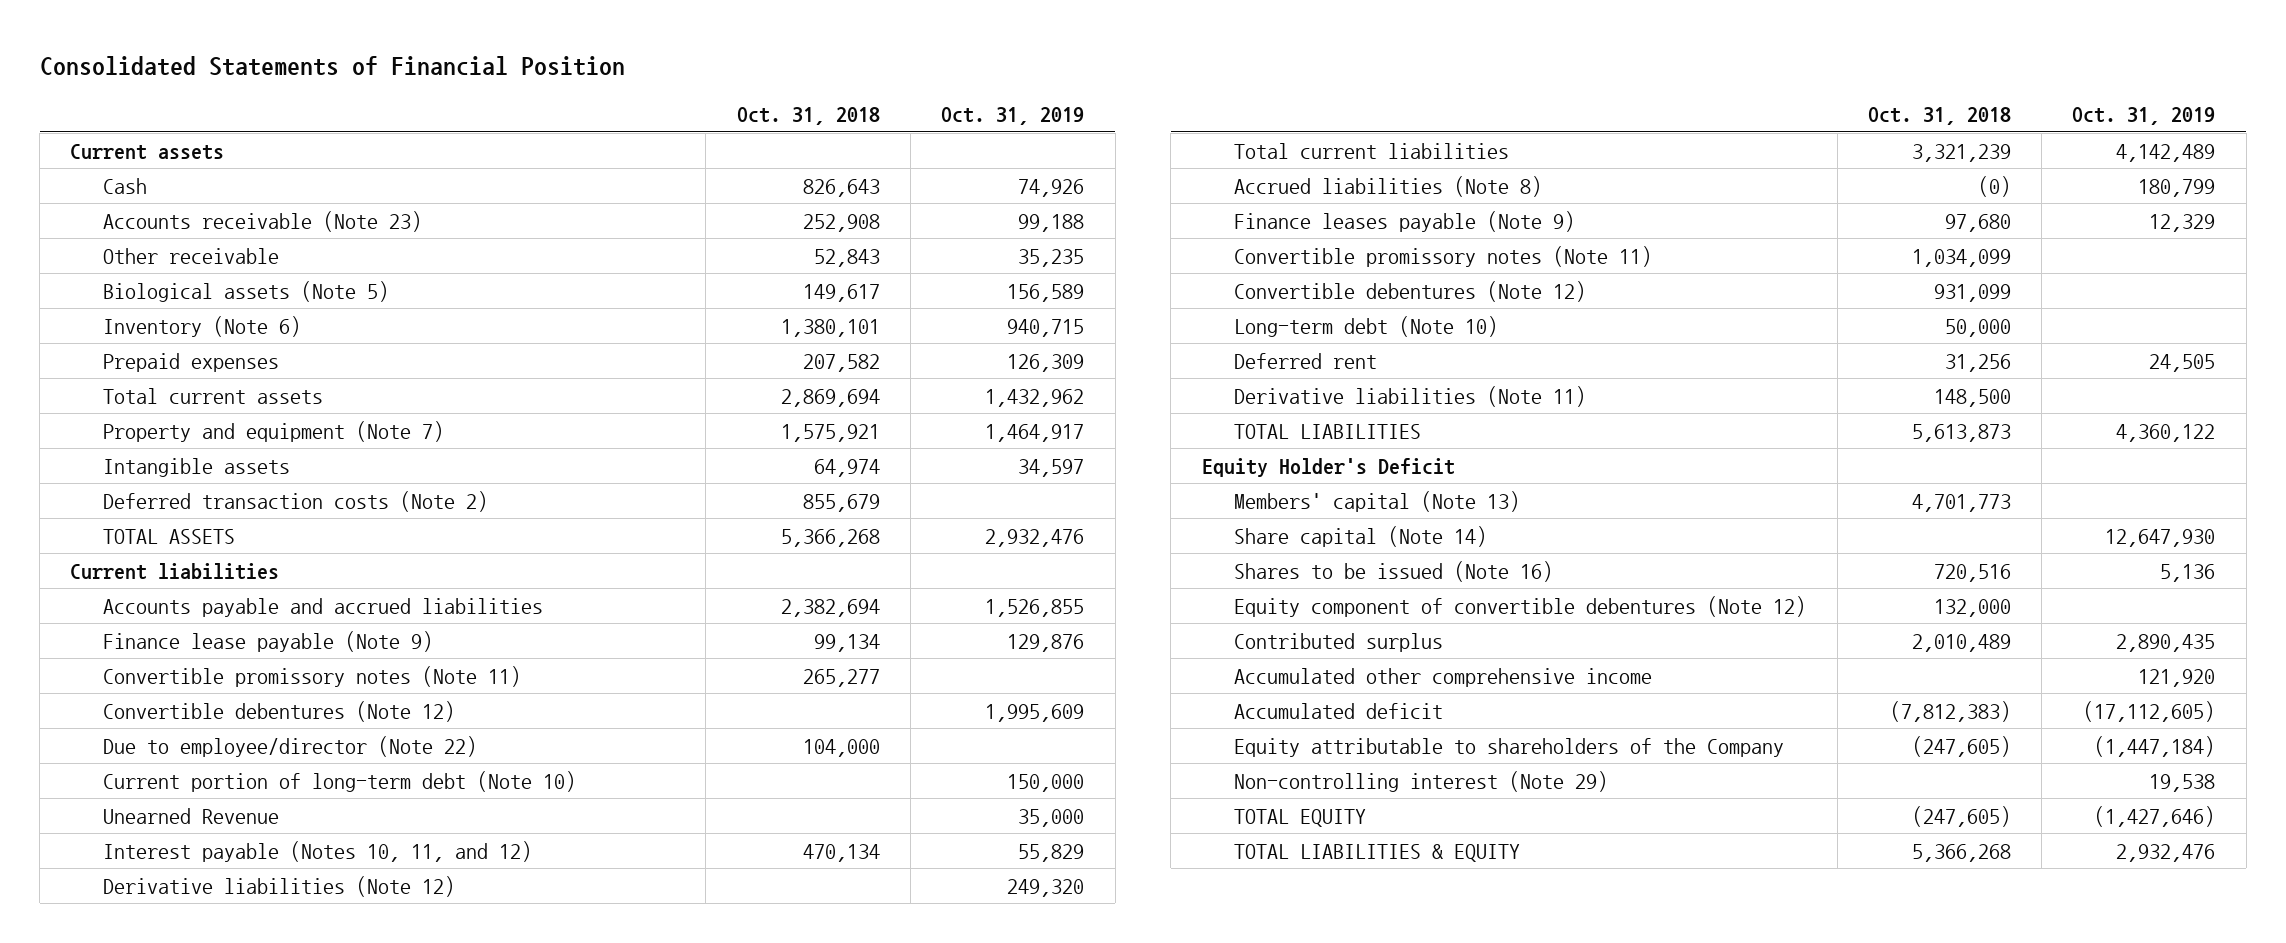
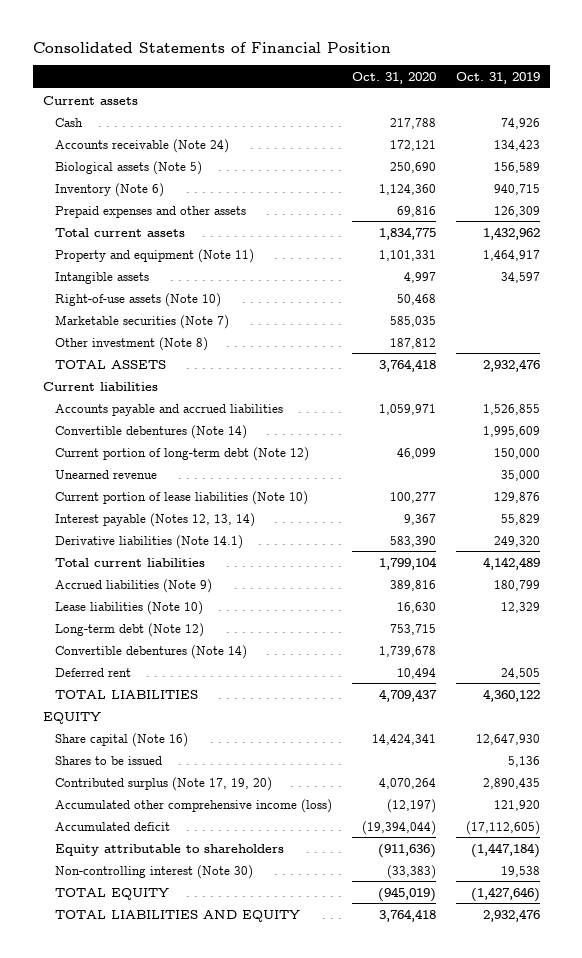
- | Oct. 31, 2018 | Oct. 31, 2019
+ | Oct. 31, 2020 | Oct. 31, 2019
- Accounts receivable (Note 23) | 252,908 | 99,188
- Other receivable | 52,843 | 35,235
+ Accounts receivable (Note 24) | 172,121 | 134,423
- Prepaid expenses | 207,582 | 126,309
+ Prepaid expenses and other assets | 69,816 | 126,309
- Property and equipment (Note 7) | 1,575,921 | 1,464,917
+ Property and equipment (Note 11) | 1,101,331 | 1,464,917
- Deferred transaction costs (Note 2) | 855,679 |
+ Right-of-use assets (Note 10) | 50,468 |
+ Marketable securities (Note 7) | 585,035 |
+ Other investment (Note 8) | 187,812 |
- Finance lease payable (Note 9) | 99,134 | 129,876
- Convertible promissory notes (Note 11) | 265,277 |
- Convertible debentures (Note 12) | | 1,995,609
- Due to employee/director (Note 22) | 104,000 |
- Current portion of long-term debt (Note 10) | | 150,000
- Unearned Revenue | | 35,000
- Interest payable (Notes 10, 11, and 12) | 470,134 | 55,829
- Derivative liabilities (Note 12) | | 249,320
+ Convertible debentures (Note 14) | | 1,995,609
+ Current portion of long-term debt (Note 12) | 46,099 | 150,000
+ Unearned revenue | | 35,000
+ Current portion of lease liabilities (Note 10) | 100,277 | 129,876
+ Interest payable (Notes 12, 13, 14) | 9,367 | 55,829
+ Derivative liabilities (Note 14.1) | 583,390 | 249,320
- Accrued liabilities (Note 8) | (0) | 180,799
- Finance leases payable (Note 9) | 97,680 | 12,329
- Convertible promissory notes (Note 11) | 1,034,099 |
- Convertible debentures (Note 12) | 931,099 |
- Long-term debt (Note 10) | 50,000 |
+ Accrued liabilities (Note 9) | 389,816 | 180,799
+ Lease liabilities (Note 10) | 16,630 | 12,329
+ Long-term debt (Note 12) | 753,715 |
+ Convertible debentures (Note 14) | 1,739,678 |
- Derivative liabilities (Note 11) | 148,500 |
- Equity Holder's Deficit
- Members' capital (Note 13) | 4,701,773 |
- Share capital (Note 14) | | 12,647,930
- Shares to be issued (Note 16) | 720,516 | 5,136
- Equity component of convertible debentures (Note 12) | 132,000 |
- Contributed surplus | 2,010,489 | 2,890,435
- Accumulated other comprehensive income | | 121,920
+ EQUITY
+ Share capital (Note 16) | 14,424,341 | 12,647,930
+ Shares to be issued | | 5,136
+ Contributed surplus (Note 17, 19, 20) | 4,070,264 | 2,890,435
+ Accumulated other comprehensive income (loss) | (12,197) | 121,920
- Equity attributable to shareholders of the Company | (247,605) | (1,447,184)
- Non-controlling interest (Note 29) | | 19,538
+ Equity attributable to shareholders | (911,636) | (1,447,184)
+ Non-controlling interest (Note 30) | (33,383) | 19,538
- TOTAL LIABILITIES & EQUITY | 5,366,268 | 2,932,476
+ TOTAL LIABILITIES AND EQUITY | 3,764,418 | 2,932,476

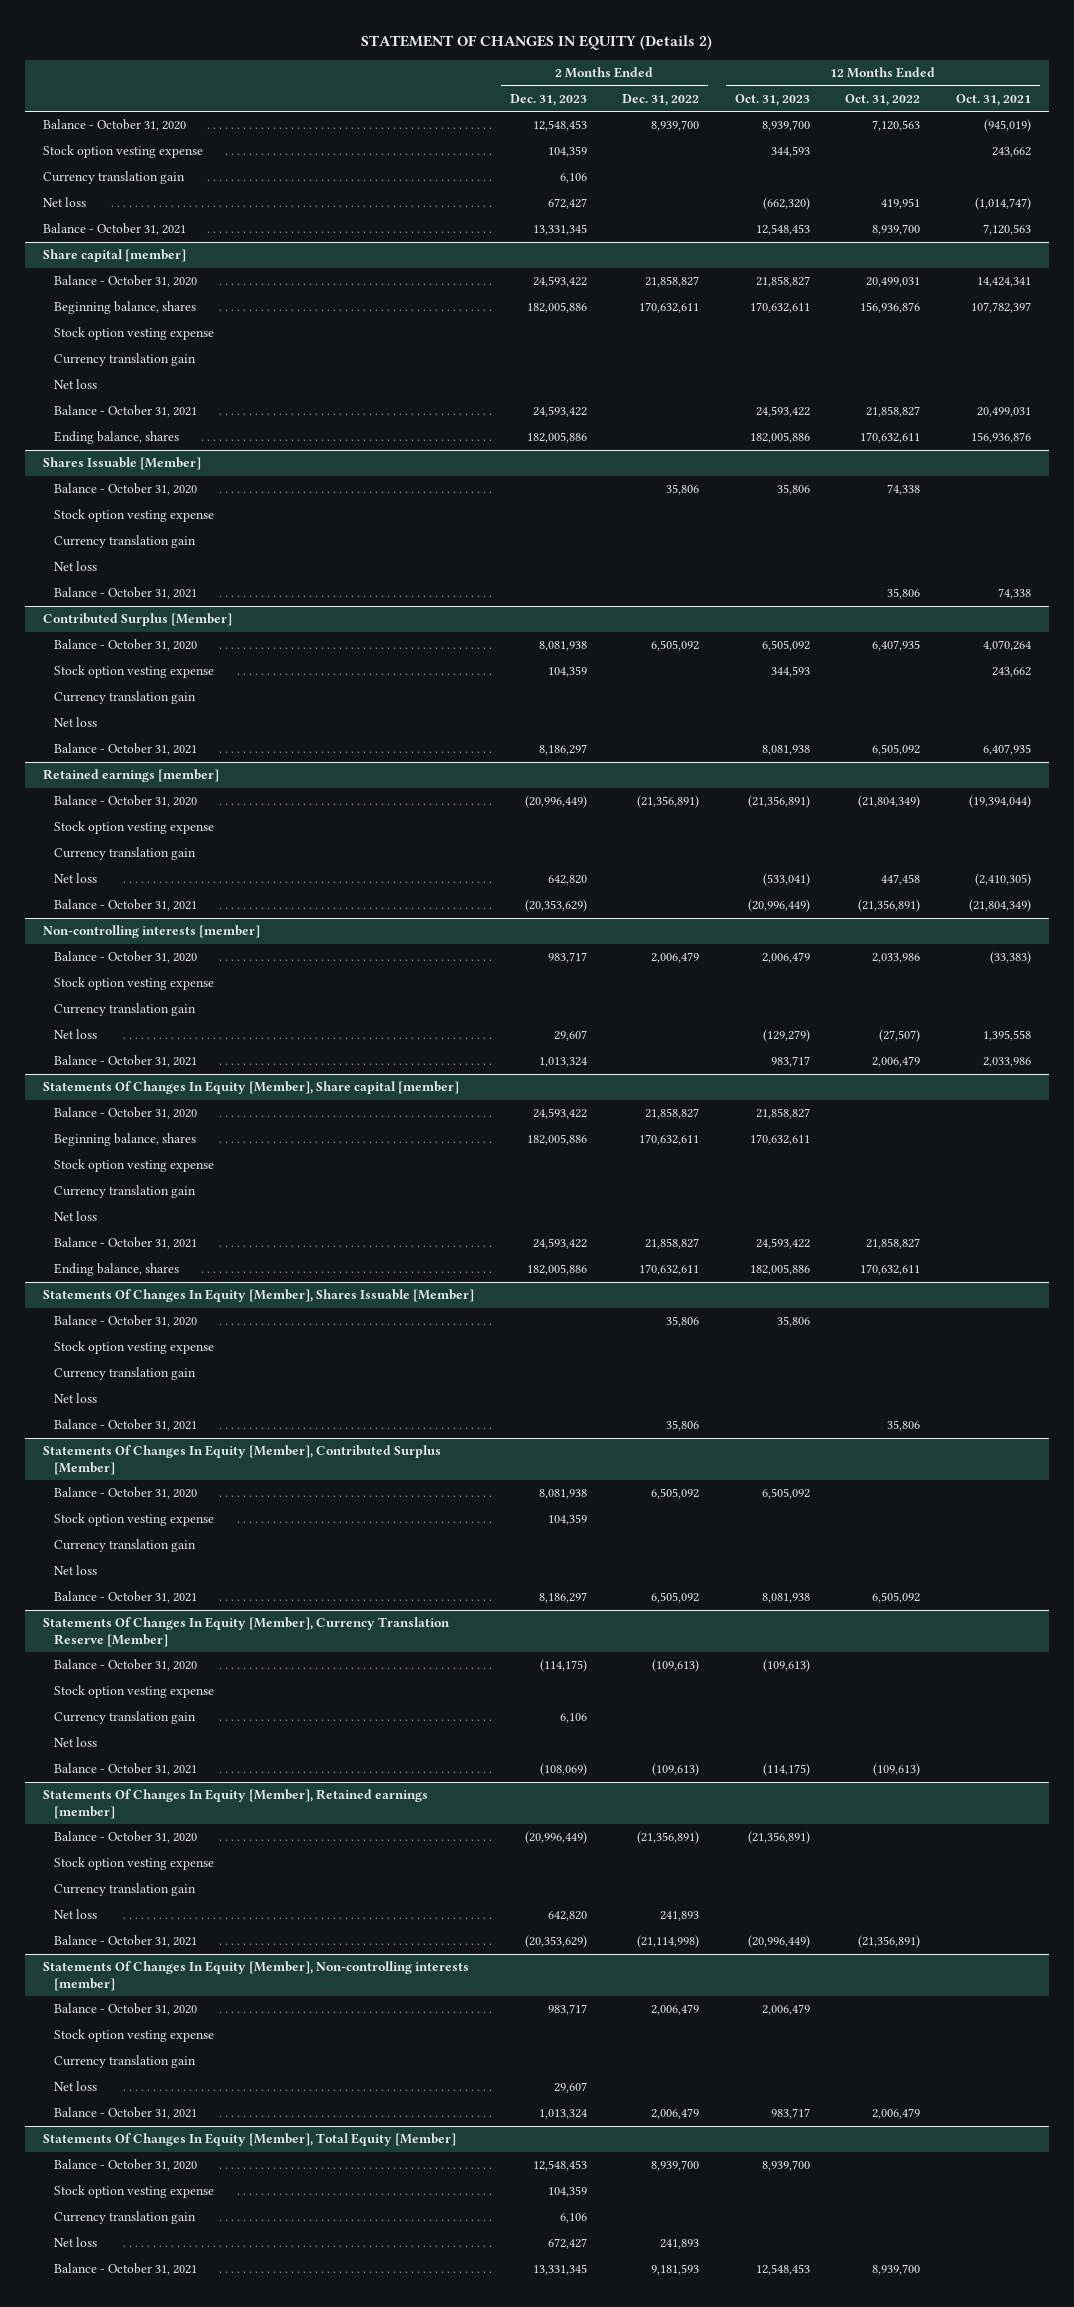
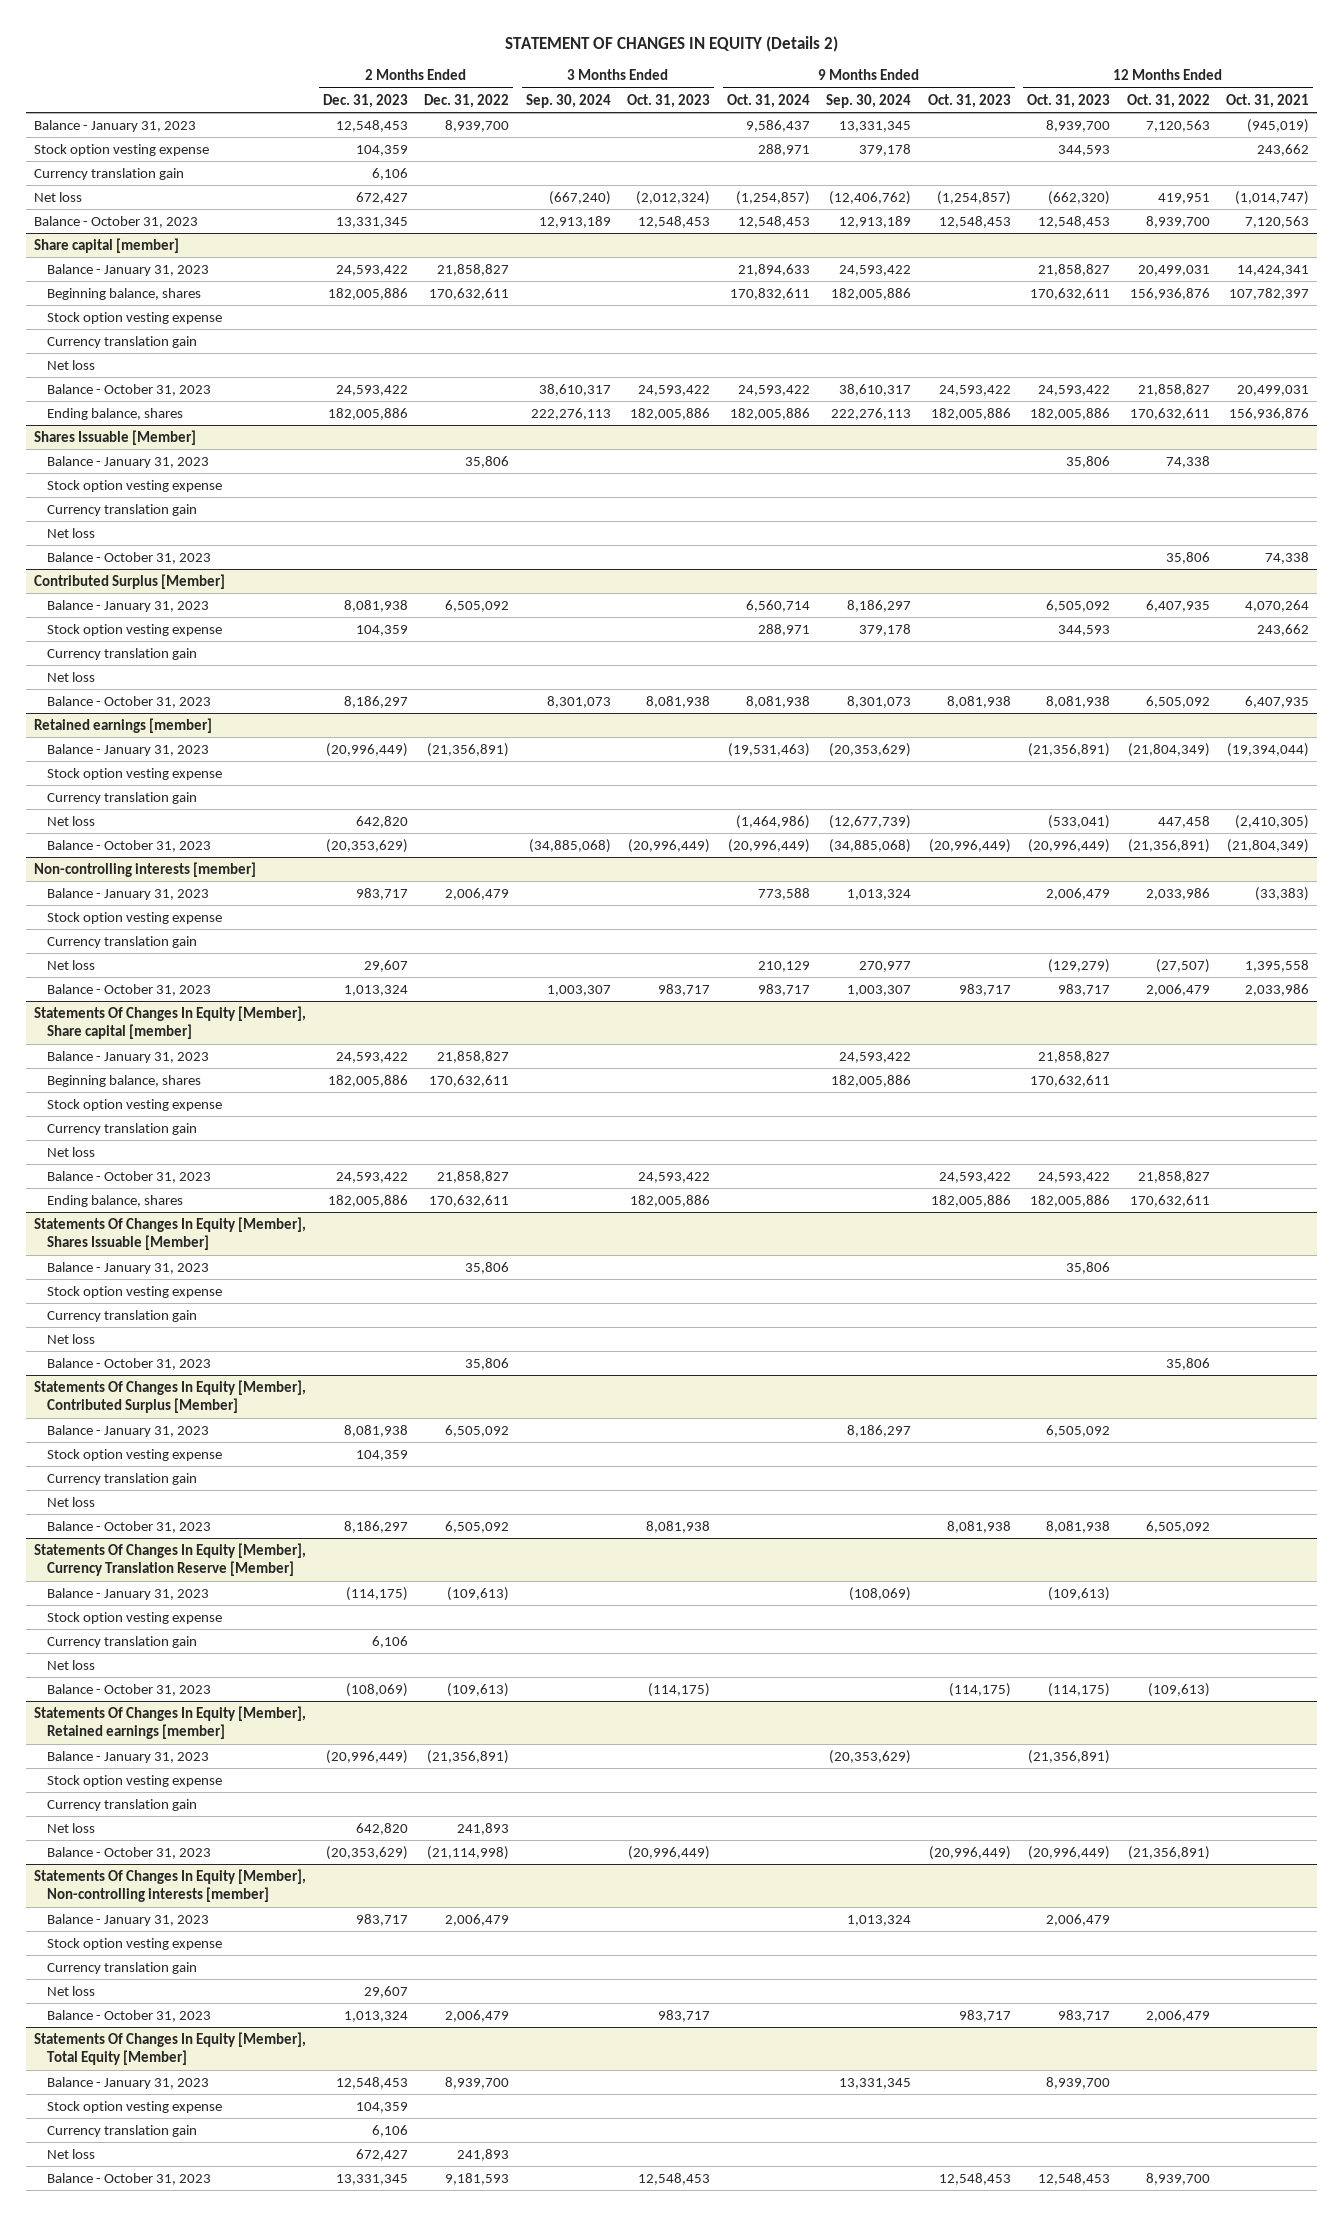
- | 2 Months Ended Dec. 31, 2023 | 2 Months Ended Dec. 31, 2022 | 12 Months Ended Oct. 31, 2023 | 12 Months Ended Oct. 31, 2022 | 12 Months Ended Oct. 31, 2021
+ | 2 Months Ended Dec. 31, 2023 | 2 Months Ended Dec. 31, 2022 | 3 Months Ended Sep. 30, 2024 | 3 Months Ended Oct. 31, 2023 | 9 Months Ended Oct. 31, 2024 | 9 Months Ended Sep. 30, 2024 | 9 Months Ended Oct. 31, 2023 | 12 Months Ended Oct. 31, 2023 | 12 Months Ended Oct. 31, 2022 | 12 Months Ended Oct. 31, 2021
- Balance - October 31, 2020 | 12,548,453 | 8,939,700 | 8,939,700 | 7,120,563 | (945,019)
+ Balance - January 31, 2023 | 12,548,453 | 8,939,700 | | | 9,586,437 | 13,331,345 | | 8,939,700 | 7,120,563 | (945,019)
- Balance - October 31, 2021 | 13,331,345 | | 12,548,453 | 8,939,700 | 7,120,563
+ Balance - October 31, 2023 | 13,331,345 | | 12,913,189 | 12,548,453 | 12,548,453 | 12,913,189 | 12,548,453 | 12,548,453 | 8,939,700 | 7,120,563
@ Share capital [member]
- Balance - October 31, 2020 | 24,593,422 | 21,858,827 | 21,858,827 | 20,499,031 | 14,424,341
+ Balance - January 31, 2023 | 24,593,422 | 21,858,827 | | | 21,894,633 | 24,593,422 | | 21,858,827 | 20,499,031 | 14,424,341
- Balance - October 31, 2021 | 24,593,422 | | 24,593,422 | 21,858,827 | 20,499,031
+ Balance - October 31, 2023 | 24,593,422 | | 38,610,317 | 24,593,422 | 24,593,422 | 38,610,317 | 24,593,422 | 24,593,422 | 21,858,827 | 20,499,031
@ Shares Issuable [Member]
- Balance - October 31, 2020 | | 35,806 | 35,806 | 74,338 |
+ Balance - January 31, 2023 | | 35,806 | | | | | | 35,806 | 74,338 |
- Balance - October 31, 2021 | | | | 35,806 | 74,338
+ Balance - October 31, 2023 | | | | | | | | | 35,806 | 74,338
@ Contributed Surplus [Member]
- Balance - October 31, 2020 | 8,081,938 | 6,505,092 | 6,505,092 | 6,407,935 | 4,070,264
+ Balance - January 31, 2023 | 8,081,938 | 6,505,092 | | | 6,560,714 | 8,186,297 | | 6,505,092 | 6,407,935 | 4,070,264
- Balance - October 31, 2021 | 8,186,297 | | 8,081,938 | 6,505,092 | 6,407,935
+ Balance - October 31, 2023 | 8,186,297 | | 8,301,073 | 8,081,938 | 8,081,938 | 8,301,073 | 8,081,938 | 8,081,938 | 6,505,092 | 6,407,935
@ Retained earnings [member]
- Balance - October 31, 2020 | (20,996,449) | (21,356,891) | (21,356,891) | (21,804,349) | (19,394,044)
+ Balance - January 31, 2023 | (20,996,449) | (21,356,891) | | | (19,531,463) | (20,353,629) | | (21,356,891) | (21,804,349) | (19,394,044)
- Balance - October 31, 2021 | (20,353,629) | | (20,996,449) | (21,356,891) | (21,804,349)
+ Balance - October 31, 2023 | (20,353,629) | | (34,885,068) | (20,996,449) | (20,996,449) | (34,885,068) | (20,996,449) | (20,996,449) | (21,356,891) | (21,804,349)
@ Non-controlling interests [member]
- Balance - October 31, 2020 | 983,717 | 2,006,479 | 2,006,479 | 2,033,986 | (33,383)
+ Balance - January 31, 2023 | 983,717 | 2,006,479 | | | 773,588 | 1,013,324 | | 2,006,479 | 2,033,986 | (33,383)
- Balance - October 31, 2021 | 1,013,324 | | 983,717 | 2,006,479 | 2,033,986
+ Balance - October 31, 2023 | 1,013,324 | | 1,003,307 | 983,717 | 983,717 | 1,003,307 | 983,717 | 983,717 | 2,006,479 | 2,033,986
@ Statements Of Changes In Equity [Member], Share capital [member]
- Balance - October 31, 2020 | 24,593,422 | 21,858,827 | 21,858,827 | |
+ Balance - January 31, 2023 | 24,593,422 | 21,858,827 | | | | 24,593,422 | | 21,858,827 | |
- Balance - October 31, 2021 | 24,593,422 | 21,858,827 | 24,593,422 | 21,858,827 |
+ Balance - October 31, 2023 | 24,593,422 | 21,858,827 | | 24,593,422 | | | 24,593,422 | 24,593,422 | 21,858,827 |
@ Statements Of Changes In Equity [Member], Shares Issuable [Member]
- Balance - October 31, 2020 | | 35,806 | 35,806 | |
+ Balance - January 31, 2023 | | 35,806 | | | | | | 35,806 | |
- Balance - October 31, 2021 | | 35,806 | | 35,806 |
+ Balance - October 31, 2023 | | 35,806 | | | | | | | 35,806 |
@ Statements Of Changes In Equity [Member], Contributed Surplus [Member]
- Balance - October 31, 2020 | 8,081,938 | 6,505,092 | 6,505,092 | |
+ Balance - January 31, 2023 | 8,081,938 | 6,505,092 | | | | 8,186,297 | | 6,505,092 | |
- Balance - October 31, 2021 | 8,186,297 | 6,505,092 | 8,081,938 | 6,505,092 |
+ Balance - October 31, 2023 | 8,186,297 | 6,505,092 | | 8,081,938 | | | 8,081,938 | 8,081,938 | 6,505,092 |
@ Statements Of Changes In Equity [Member], Currency Translation Reserve [Member]
- Balance - October 31, 2020 | (114,175) | (109,613) | (109,613) | |
+ Balance - January 31, 2023 | (114,175) | (109,613) | | | | (108,069) | | (109,613) | |
- Balance - October 31, 2021 | (108,069) | (109,613) | (114,175) | (109,613) |
+ Balance - October 31, 2023 | (108,069) | (109,613) | | (114,175) | | | (114,175) | (114,175) | (109,613) |
@ Statements Of Changes In Equity [Member], Retained earnings [member]
- Balance - October 31, 2020 | (20,996,449) | (21,356,891) | (21,356,891) | |
+ Balance - January 31, 2023 | (20,996,449) | (21,356,891) | | | | (20,353,629) | | (21,356,891) | |
- Balance - October 31, 2021 | (20,353,629) | (21,114,998) | (20,996,449) | (21,356,891) |
+ Balance - October 31, 2023 | (20,353,629) | (21,114,998) | | (20,996,449) | | | (20,996,449) | (20,996,449) | (21,356,891) |
@ Statements Of Changes In Equity [Member], Non-controlling interests [member]
- Balance - October 31, 2020 | 983,717 | 2,006,479 | 2,006,479 | |
+ Balance - January 31, 2023 | 983,717 | 2,006,479 | | | | 1,013,324 | | 2,006,479 | |
- Balance - October 31, 2021 | 1,013,324 | 2,006,479 | 983,717 | 2,006,479 |
+ Balance - October 31, 2023 | 1,013,324 | 2,006,479 | | 983,717 | | | 983,717 | 983,717 | 2,006,479 |
@ Statements Of Changes In Equity [Member], Total Equity [Member]
- Balance - October 31, 2020 | 12,548,453 | 8,939,700 | 8,939,700 | |
+ Balance - January 31, 2023 | 12,548,453 | 8,939,700 | | | | 13,331,345 | | 8,939,700 | |
- Balance - October 31, 2021 | 13,331,345 | 9,181,593 | 12,548,453 | 8,939,700 |
+ Balance - October 31, 2023 | 13,331,345 | 9,181,593 | | 12,548,453 | | | 12,548,453 | 12,548,453 | 8,939,700 |

